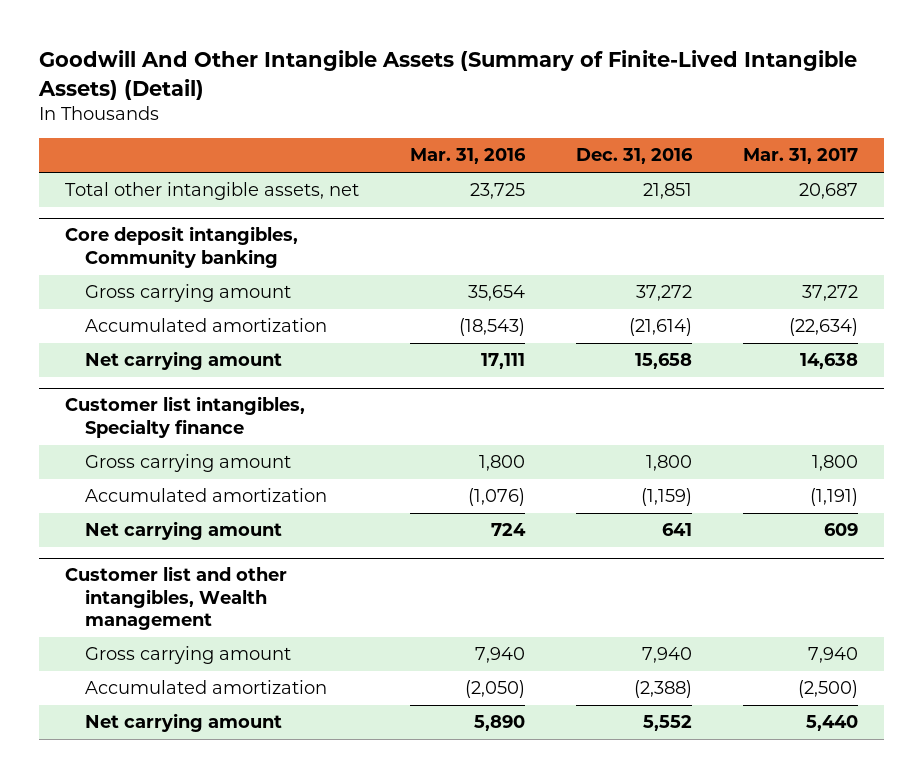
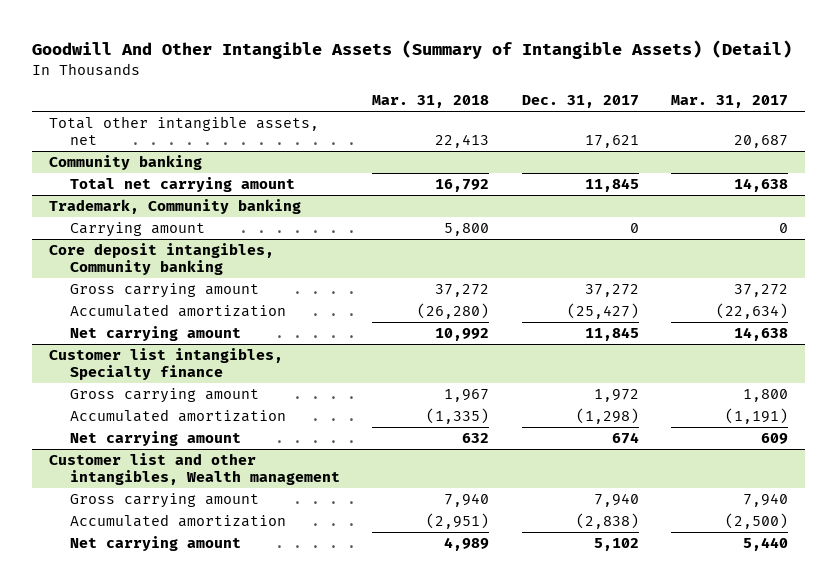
- Goodwill And Other Intangible Assets (Summary of Finite-Lived Intangible Assets) (Detail)
+ Goodwill And Other Intangible Assets (Summary of Intangible Assets) (Detail)
- | Mar. 31, 2016 | Dec. 31, 2016 | Mar. 31, 2017
+ | Mar. 31, 2018 | Dec. 31, 2017 | Mar. 31, 2017
+ Community banking
+ Total net carrying amount | 16,792 | 11,845 | 14,638
+ Trademark, Community banking
+ Carrying amount | 5,800 | 0 | 0

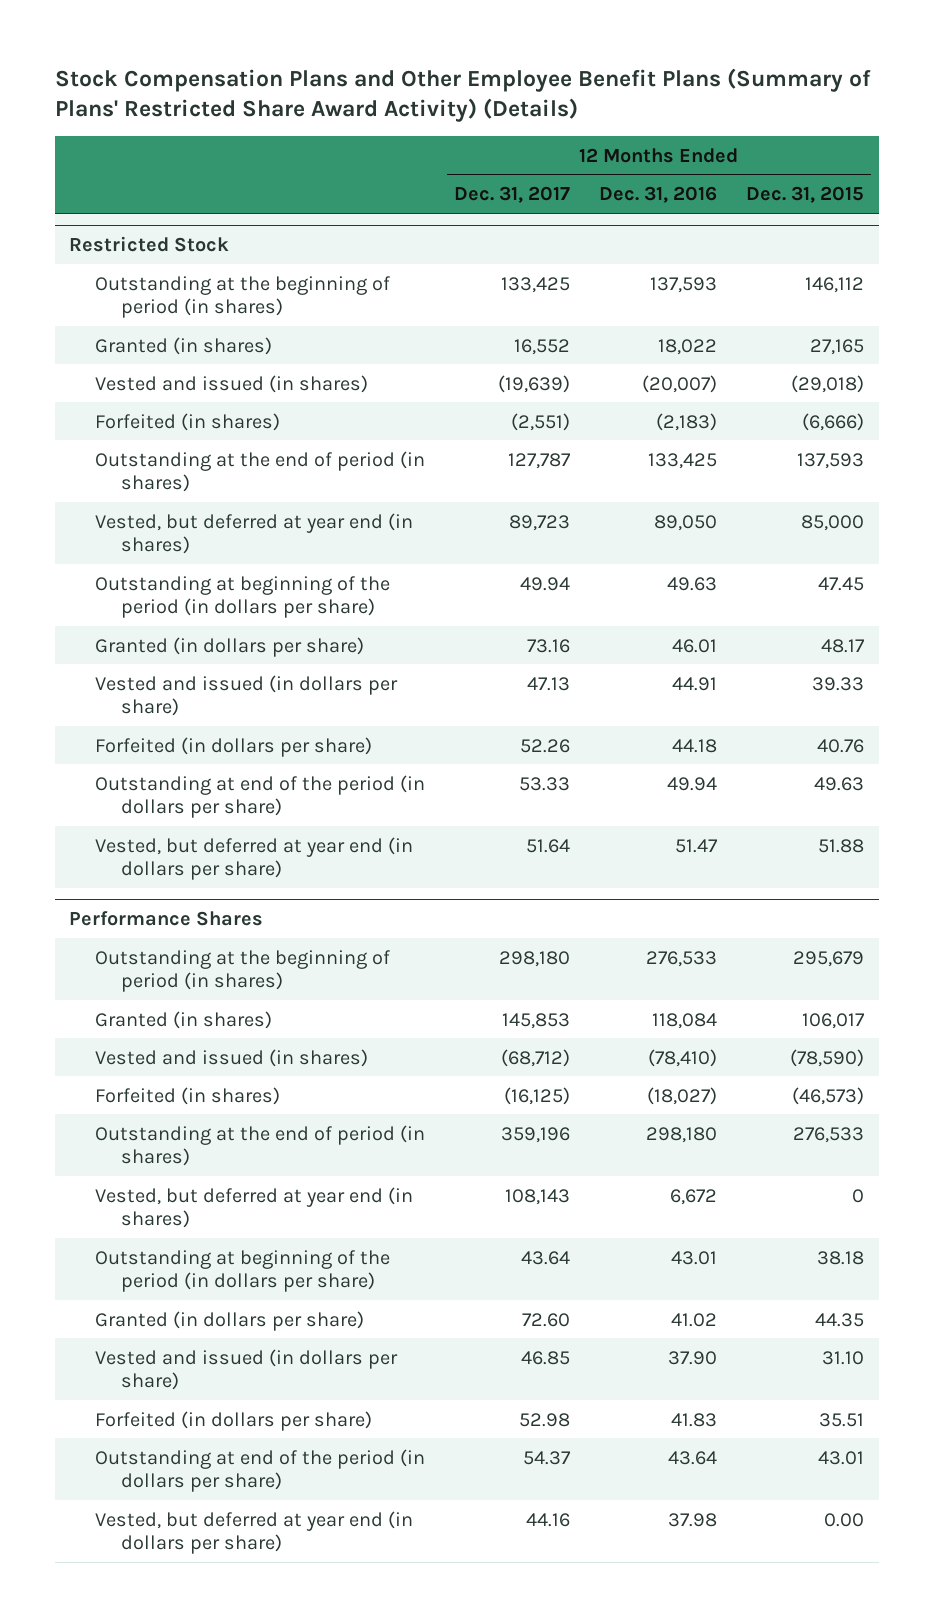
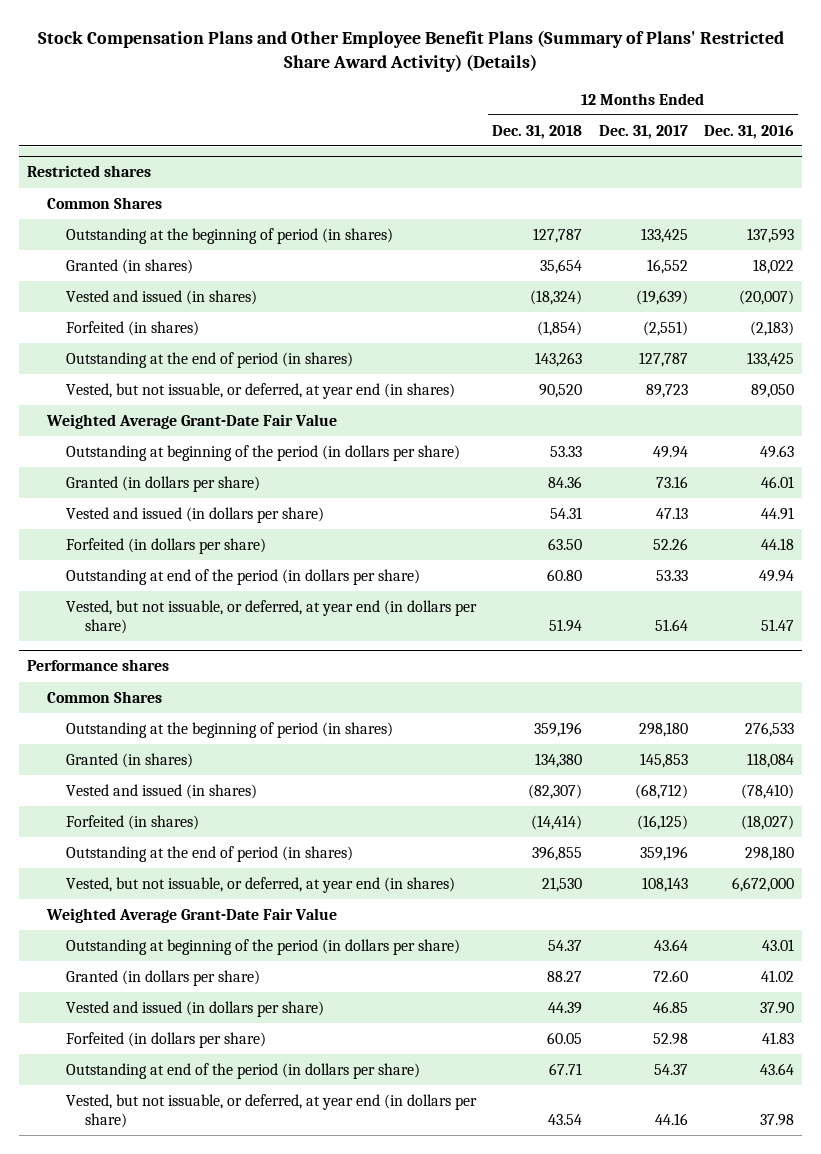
- | 12 Months Ended Dec. 31, 2017 | 12 Months Ended Dec. 31, 2016 | 12 Months Ended Dec. 31, 2015
+ | 12 Months Ended Dec. 31, 2018 | 12 Months Ended Dec. 31, 2017 | 12 Months Ended Dec. 31, 2016
- Restricted Stock
+ Restricted shares
+ Common Shares
- Vested, but deferred at year end (in shares) | 89,723 | 89,050 | 85,000
+ Vested, but not issuable, or deferred, at year end (in shares) | 90,520 | 89,723 | 89,050
+ Weighted Average Grant-Date Fair Value
- Vested, but deferred at year end (in dollars per share) | 51.64 | 51.47 | 51.88
- Performance Shares
+ Vested, but not issuable, or deferred, at year end (in dollars per share) | 51.94 | 51.64 | 51.47
+ Performance shares
+ Common Shares
- Vested, but deferred at year end (in shares) | 108,143 | 6,672 | 0
+ Vested, but not issuable, or deferred, at year end (in shares) | 21,530 | 108,143 | 6,672,000
+ Weighted Average Grant-Date Fair Value
- Vested, but deferred at year end (in dollars per share) | 44.16 | 37.98 | 0.00
+ Vested, but not issuable, or deferred, at year end (in dollars per share) | 43.54 | 44.16 | 37.98

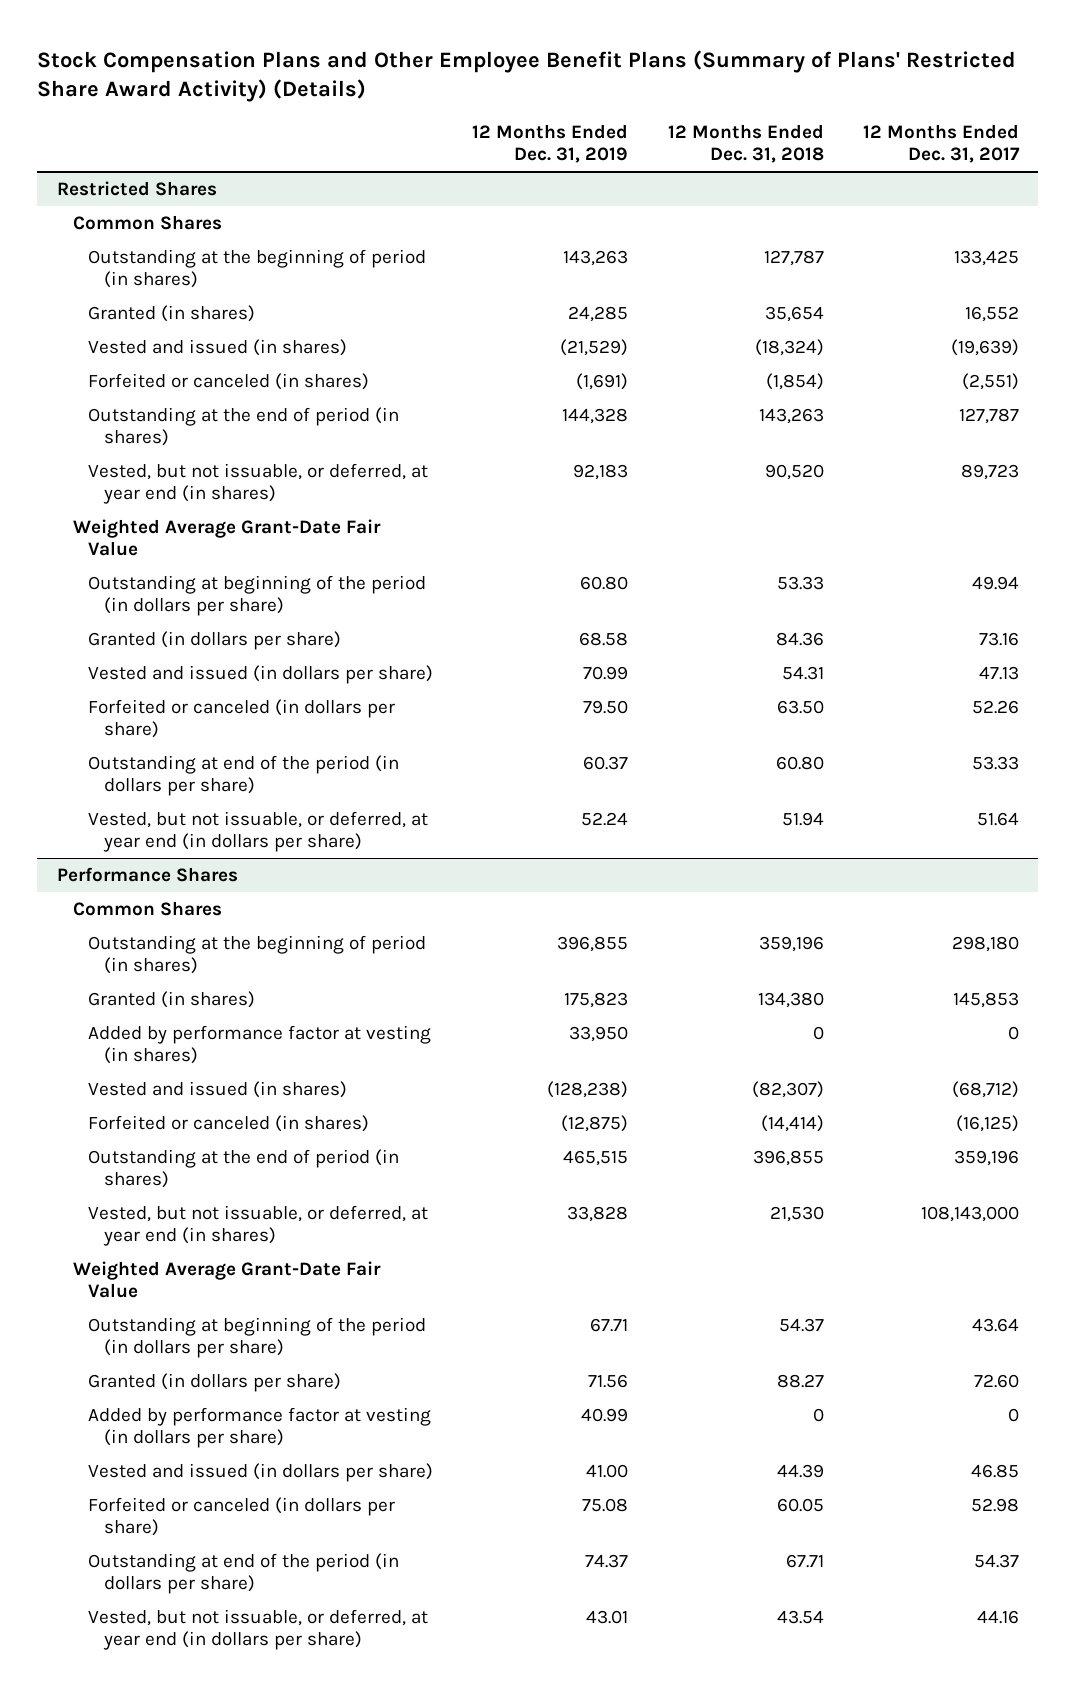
- | 12 Months Ended Dec. 31, 2018 | 12 Months Ended Dec. 31, 2017 | 12 Months Ended Dec. 31, 2016
+ | 12 Months Ended Dec. 31, 2019 | 12 Months Ended Dec. 31, 2018 | 12 Months Ended Dec. 31, 2017
- Restricted shares
+ Restricted Shares
- Forfeited (in shares) | (1,854) | (2,551) | (2,183)
+ Forfeited or canceled (in shares) | (1,691) | (1,854) | (2,551)
- Forfeited (in dollars per share) | 63.50 | 52.26 | 44.18
+ Forfeited or canceled (in dollars per share) | 79.50 | 63.50 | 52.26
- Performance shares
+ Performance Shares
+ Added by performance factor at vesting (in shares) | 33,950 | 0 | 0
- Forfeited (in shares) | (14,414) | (16,125) | (18,027)
+ Forfeited or canceled (in shares) | (12,875) | (14,414) | (16,125)
- Vested, but not issuable, or deferred, at year end (in shares) | 21,530 | 108,143 | 6,672,000
+ Vested, but not issuable, or deferred, at year end (in shares) | 33,828 | 21,530 | 108,143,000
+ Added by performance factor at vesting (in dollars per share) | 40.99 | 0 | 0
- Forfeited (in dollars per share) | 60.05 | 52.98 | 41.83
+ Forfeited or canceled (in dollars per share) | 75.08 | 60.05 | 52.98

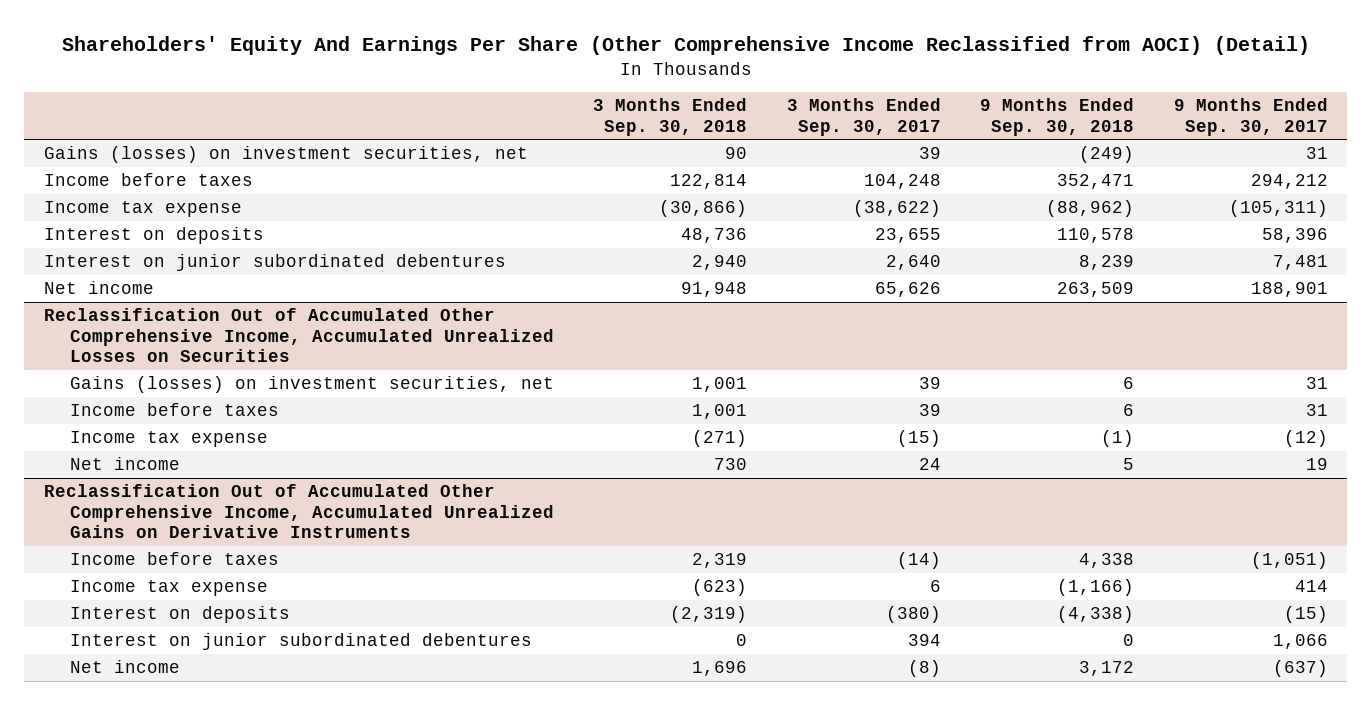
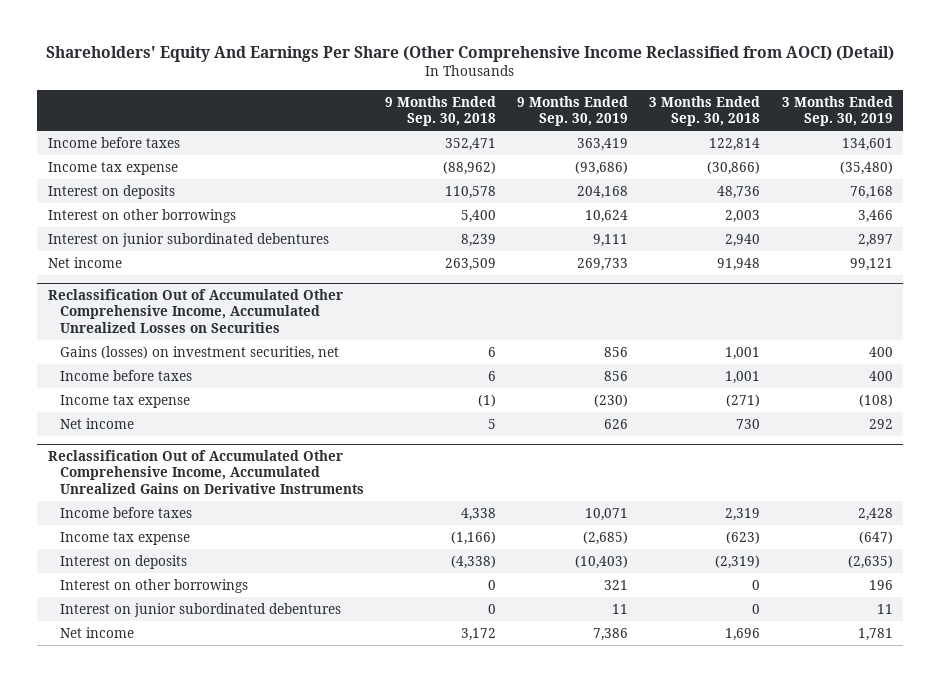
- | 3 Months Ended Sep. 30, 2018 | 3 Months Ended Sep. 30, 2017 | 9 Months Ended Sep. 30, 2018 | 9 Months Ended Sep. 30, 2017
+ | 9 Months Ended Sep. 30, 2018 | 9 Months Ended Sep. 30, 2019 | 3 Months Ended Sep. 30, 2018 | 3 Months Ended Sep. 30, 2019
- Gains (losses) on investment securities, net | 90 | 39 | (249) | 31
+ Interest on other borrowings | 5,400 | 10,624 | 2,003 | 3,466
@ Reclassification Out of Accumulated Other Comprehensive Income, Accumulated Unrealized Gains on Derivative Instruments
+ Interest on other borrowings | 0 | 321 | 0 | 196

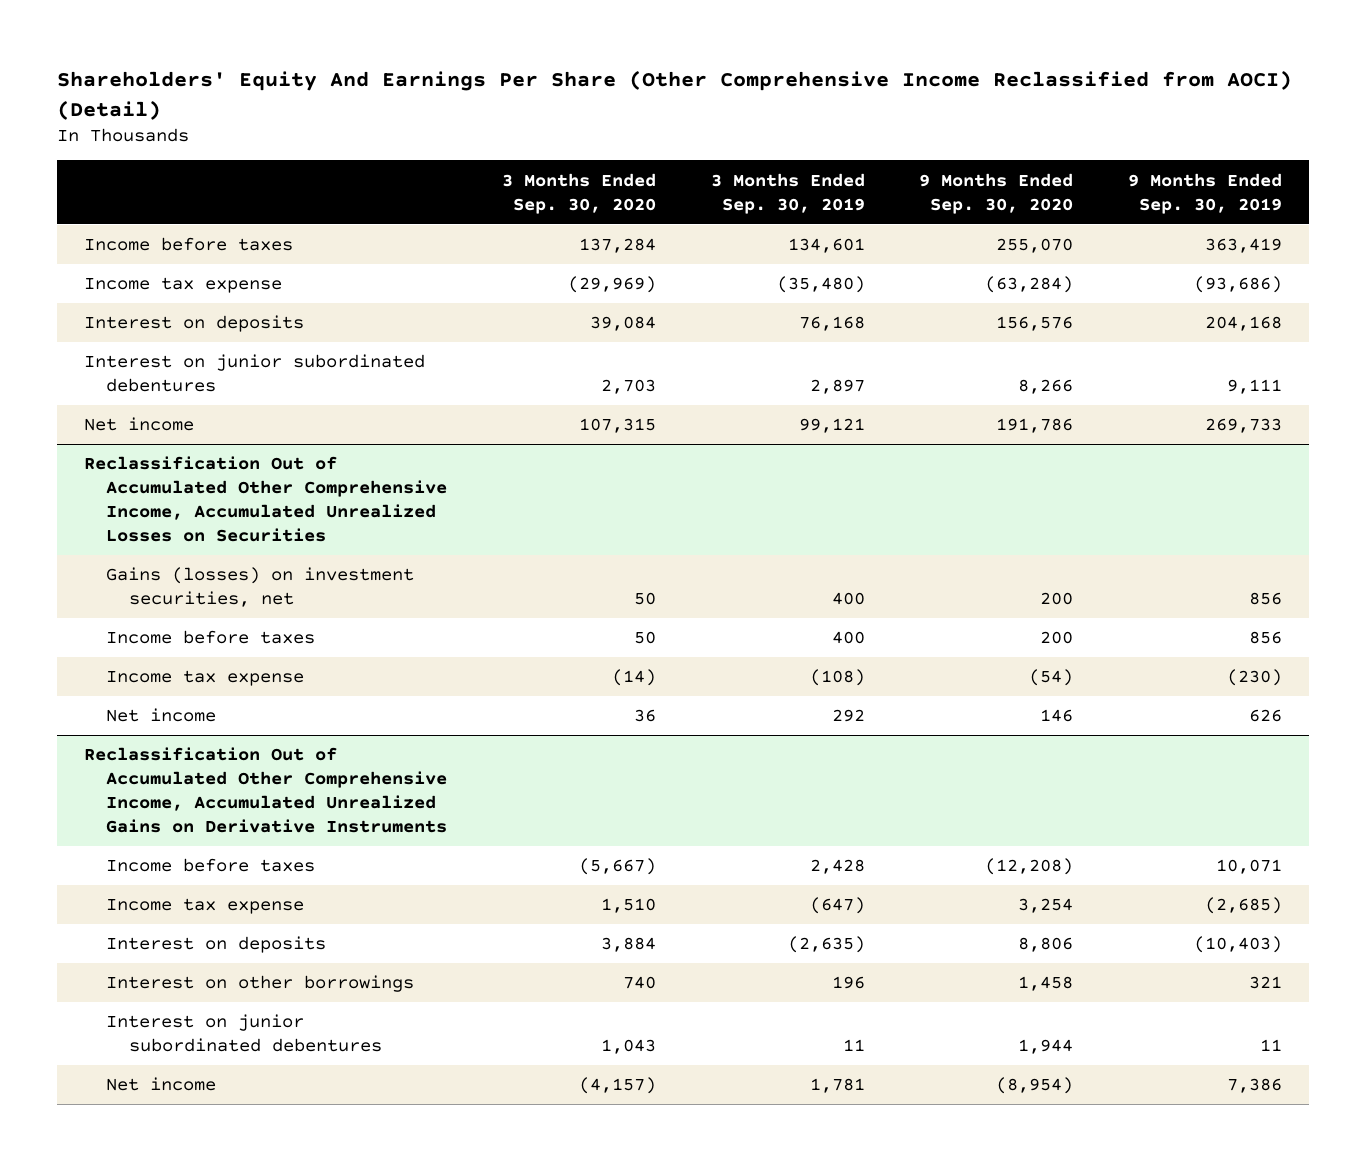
- | 9 Months Ended Sep. 30, 2018 | 9 Months Ended Sep. 30, 2019 | 3 Months Ended Sep. 30, 2018 | 3 Months Ended Sep. 30, 2019
+ | 3 Months Ended Sep. 30, 2020 | 3 Months Ended Sep. 30, 2019 | 9 Months Ended Sep. 30, 2020 | 9 Months Ended Sep. 30, 2019
- Interest on other borrowings | 5,400 | 10,624 | 2,003 | 3,466

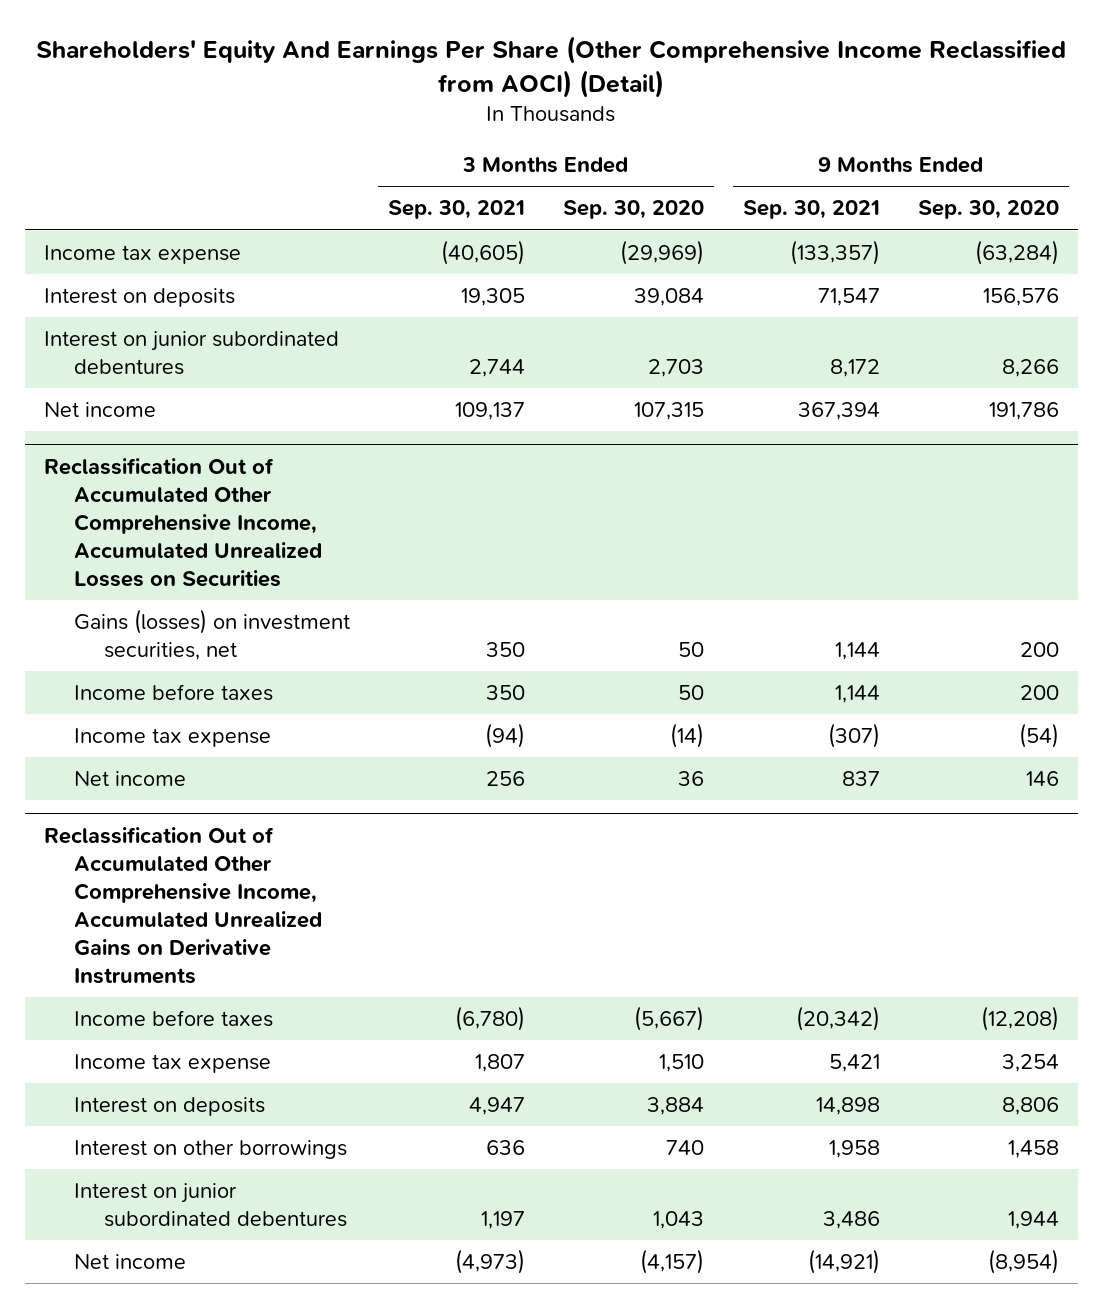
- | 3 Months Ended Sep. 30, 2020 | 3 Months Ended Sep. 30, 2019 | 9 Months Ended Sep. 30, 2020 | 9 Months Ended Sep. 30, 2019
+ | 3 Months Ended Sep. 30, 2021 | 3 Months Ended Sep. 30, 2020 | 9 Months Ended Sep. 30, 2021 | 9 Months Ended Sep. 30, 2020
- Income before taxes | 137,284 | 134,601 | 255,070 | 363,419

